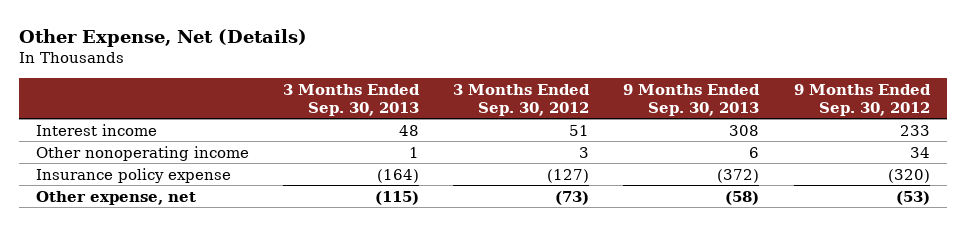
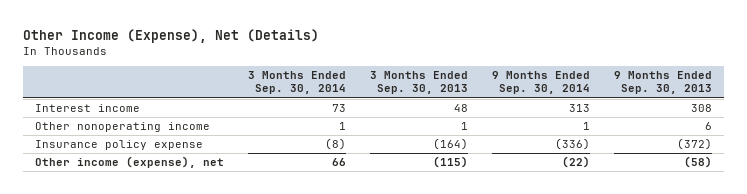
- Other Expense, Net (Details)
+ Other Income (Expense), Net (Details)
- | 3 Months Ended Sep. 30, 2013 | 3 Months Ended Sep. 30, 2012 | 9 Months Ended Sep. 30, 2013 | 9 Months Ended Sep. 30, 2012
+ | 3 Months Ended Sep. 30, 2014 | 3 Months Ended Sep. 30, 2013 | 9 Months Ended Sep. 30, 2014 | 9 Months Ended Sep. 30, 2013
- Other expense, net | (115) | (73) | (58) | (53)
+ Other income (expense), net | 66 | (115) | (22) | (58)

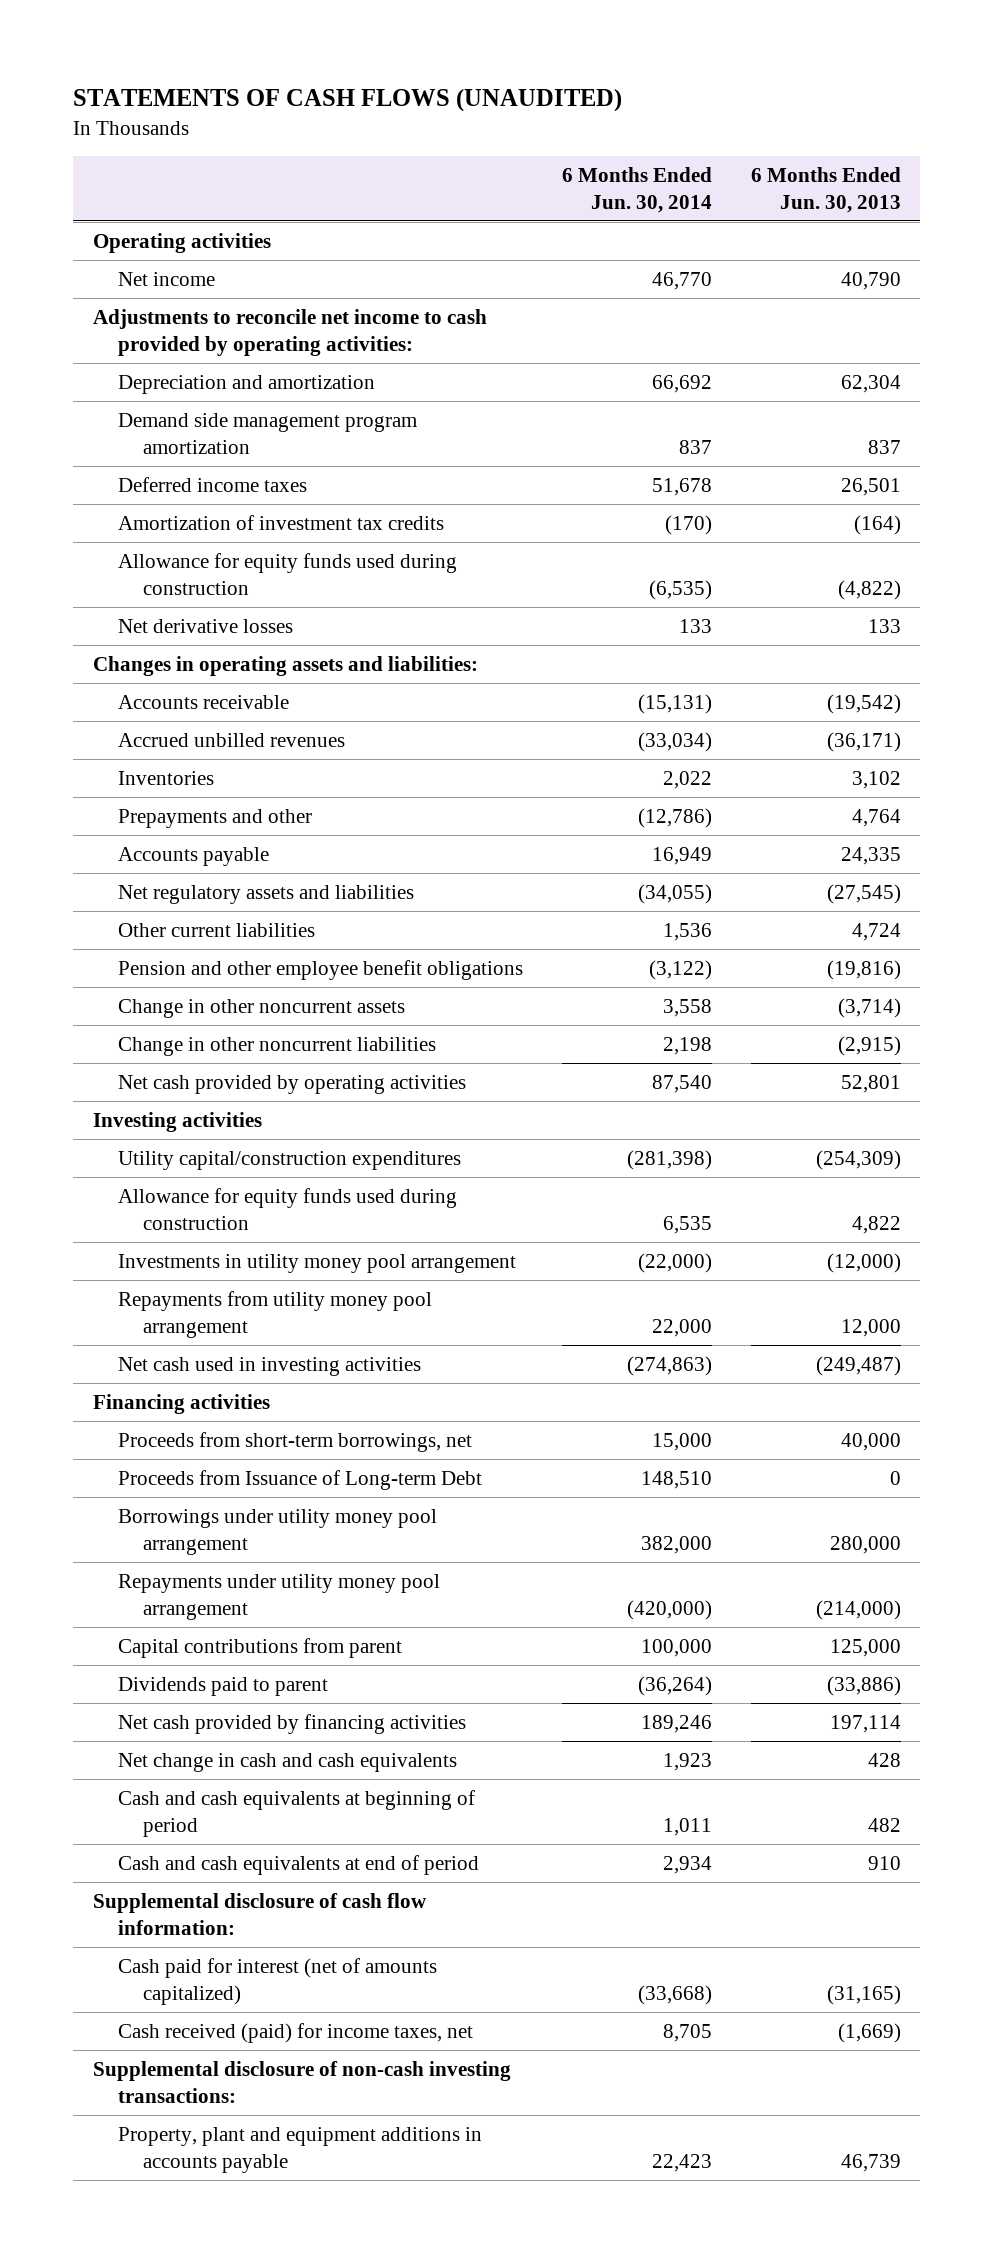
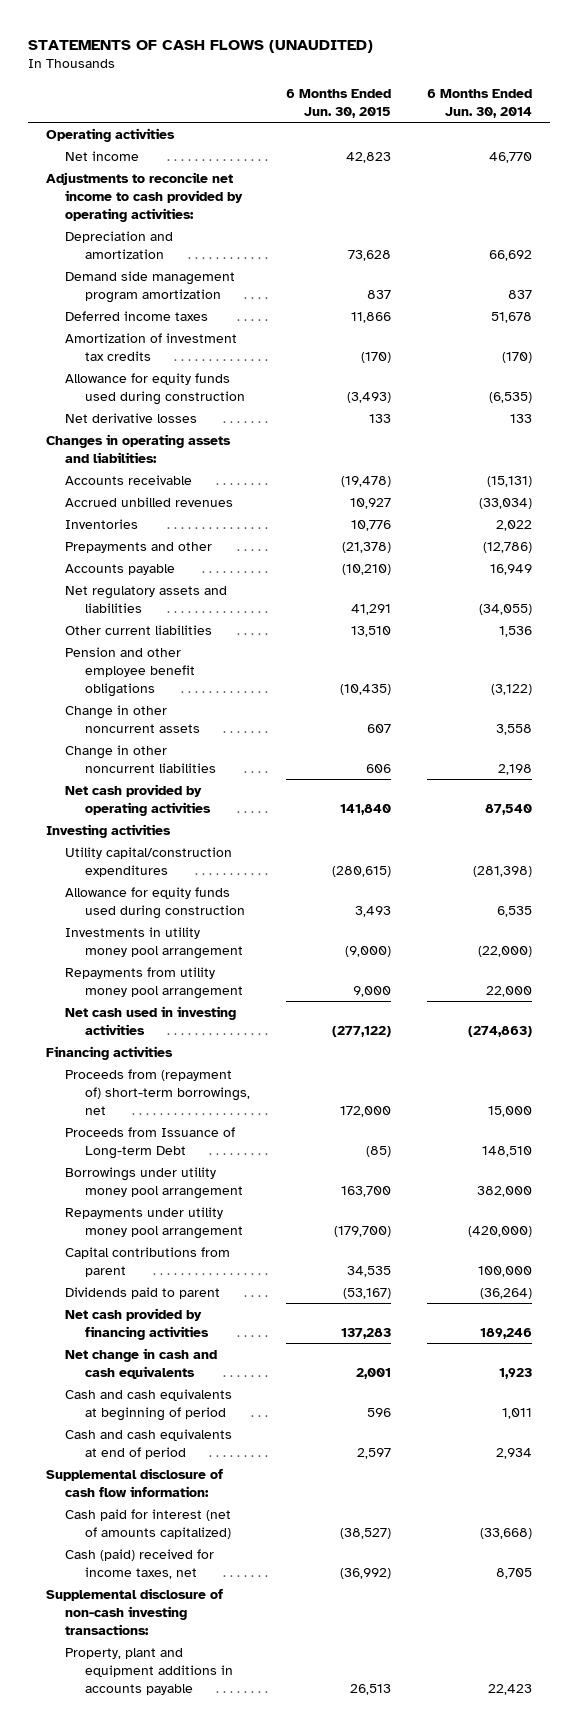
- | 6 Months Ended Jun. 30, 2014 | 6 Months Ended Jun. 30, 2013
+ | 6 Months Ended Jun. 30, 2015 | 6 Months Ended Jun. 30, 2014
- Proceeds from short-term borrowings, net | 15,000 | 40,000
+ Proceeds from (repayment of) short-term borrowings, net | 172,000 | 15,000
- Cash received (paid) for income taxes, net | 8,705 | (1,669)
+ Cash (paid) received for income taxes, net | (36,992) | 8,705

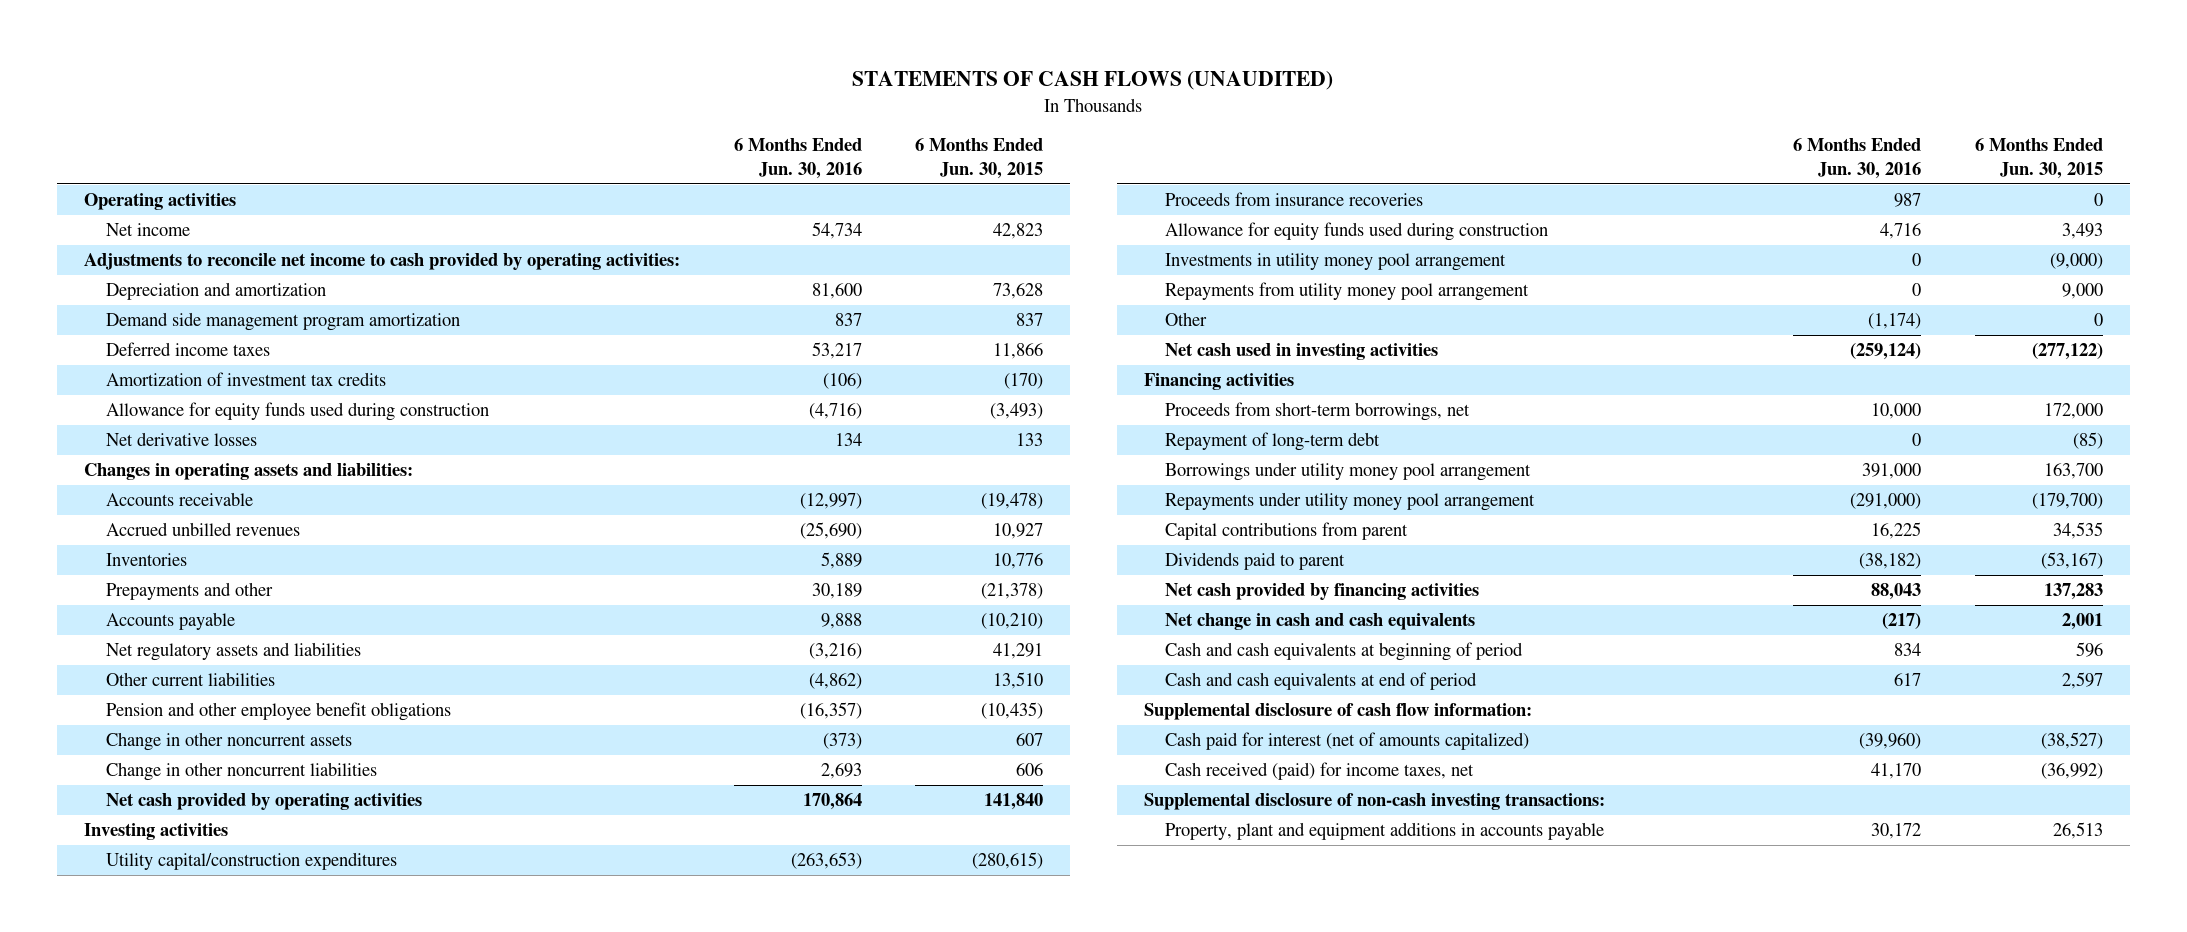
- | 6 Months Ended Jun. 30, 2015 | 6 Months Ended Jun. 30, 2014
+ | 6 Months Ended Jun. 30, 2016 | 6 Months Ended Jun. 30, 2015
+ Proceeds from insurance recoveries | 987 | 0
+ Other | (1,174) | 0
- Proceeds from (repayment of) short-term borrowings, net | 172,000 | 15,000
- Proceeds from Issuance of Long-term Debt | (85) | 148,510
+ Proceeds from short-term borrowings, net | 10,000 | 172,000
+ Repayment of long-term debt | 0 | (85)
- Cash (paid) received for income taxes, net | (36,992) | 8,705
+ Cash received (paid) for income taxes, net | 41,170 | (36,992)

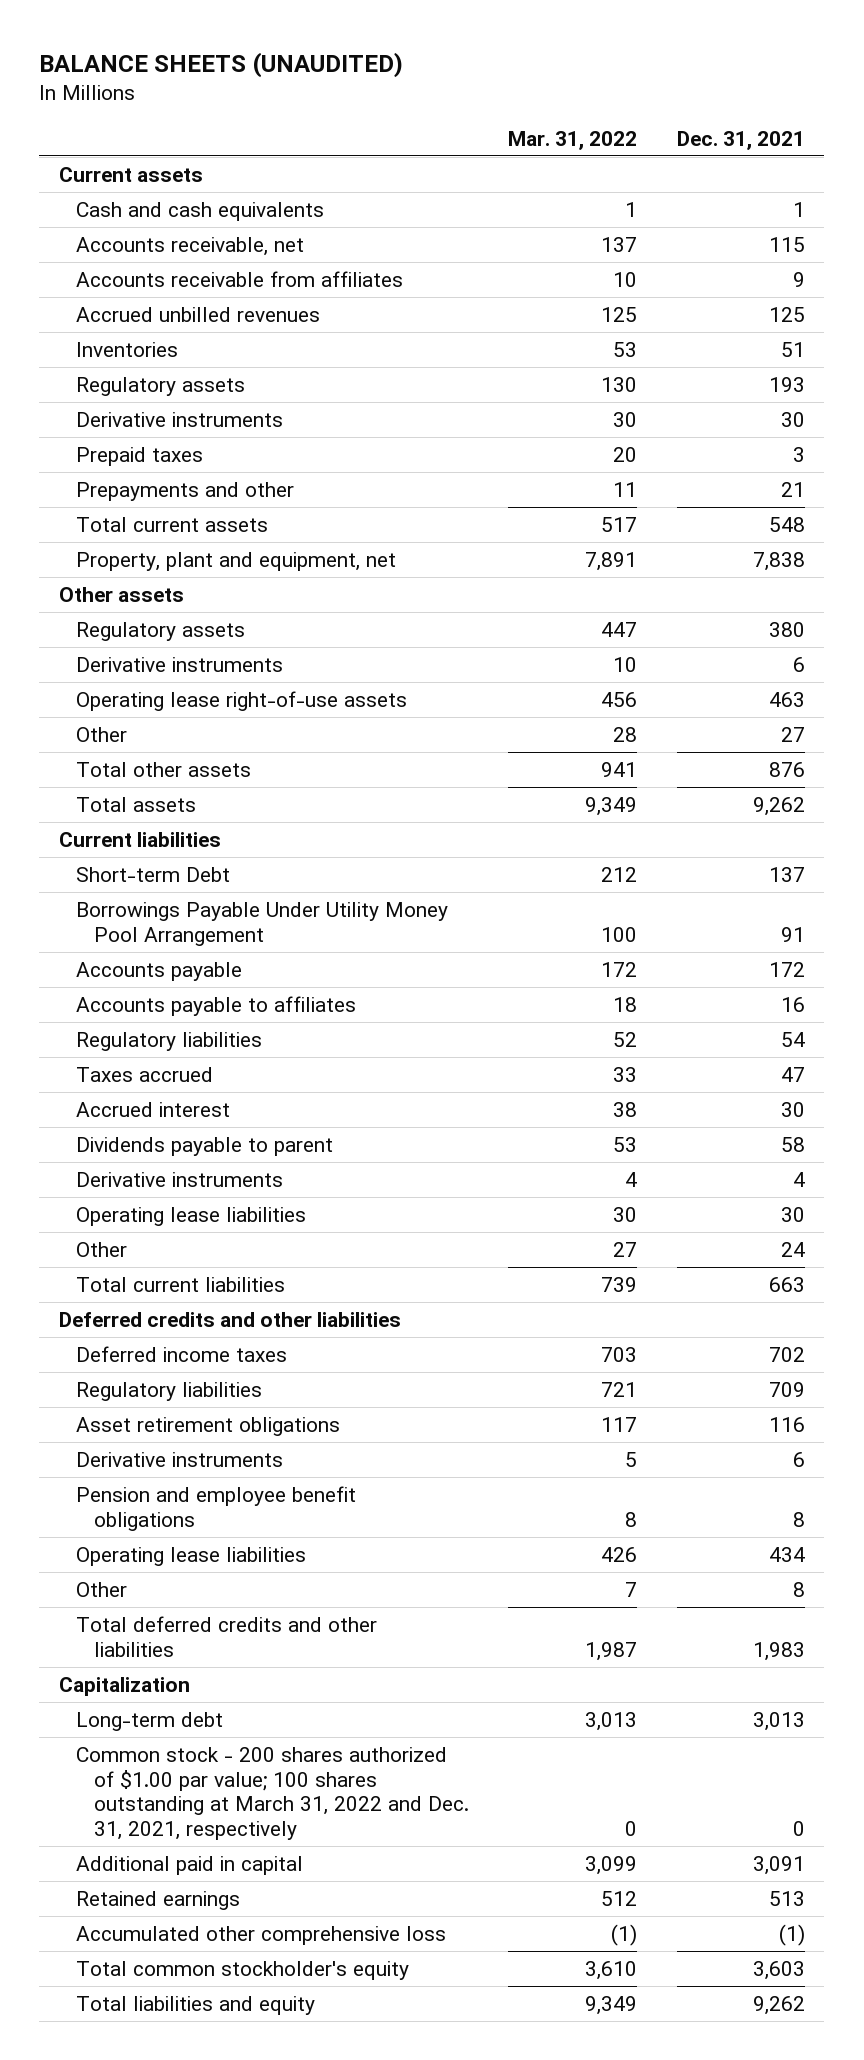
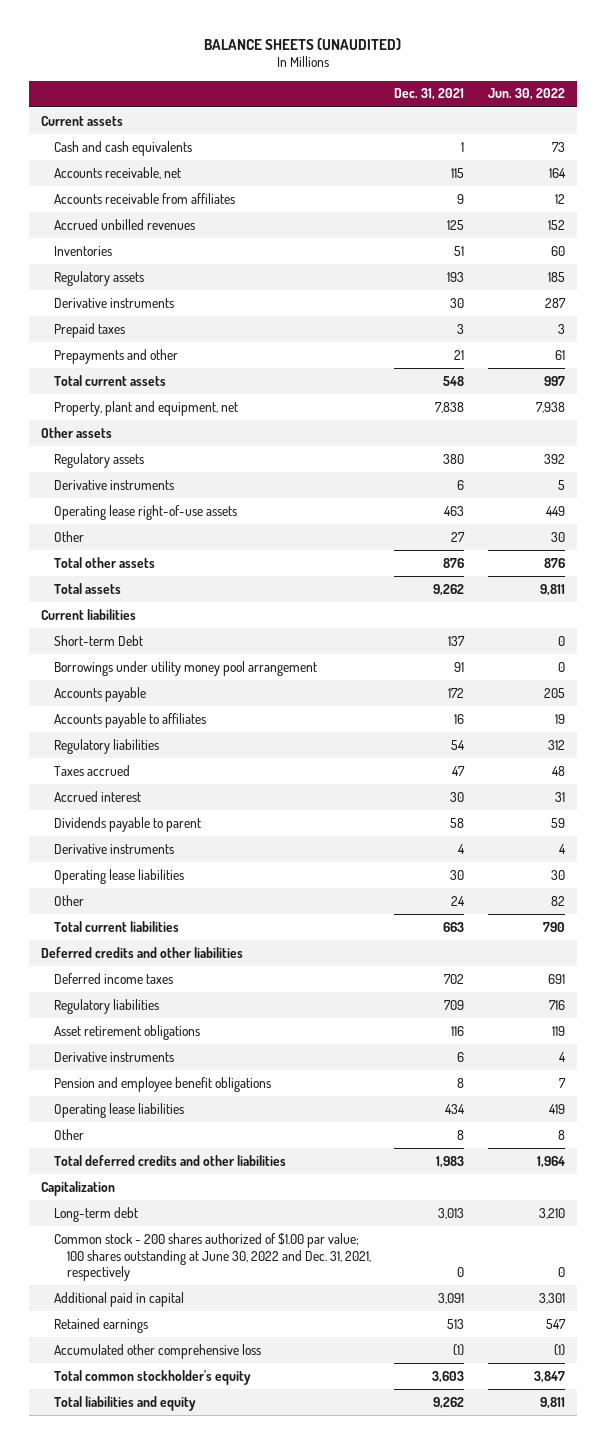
- | Mar. 31, 2022 | Dec. 31, 2021
+ | Dec. 31, 2021 | Jun. 30, 2022
- Borrowings Payable Under Utility Money Pool Arrangement | 100 | 91
+ Borrowings under utility money pool arrangement | 91 | 0
- Common stock - 200 shares authorized of $1.00 par value; 100 shares outstanding at March 31, 2022 and Dec. 31, 2021, respectively | 0 | 0
+ Common stock - 200 shares authorized of $1.00 par value; 100 shares outstanding at June 30, 2022 and Dec. 31, 2021, respectively | 0 | 0

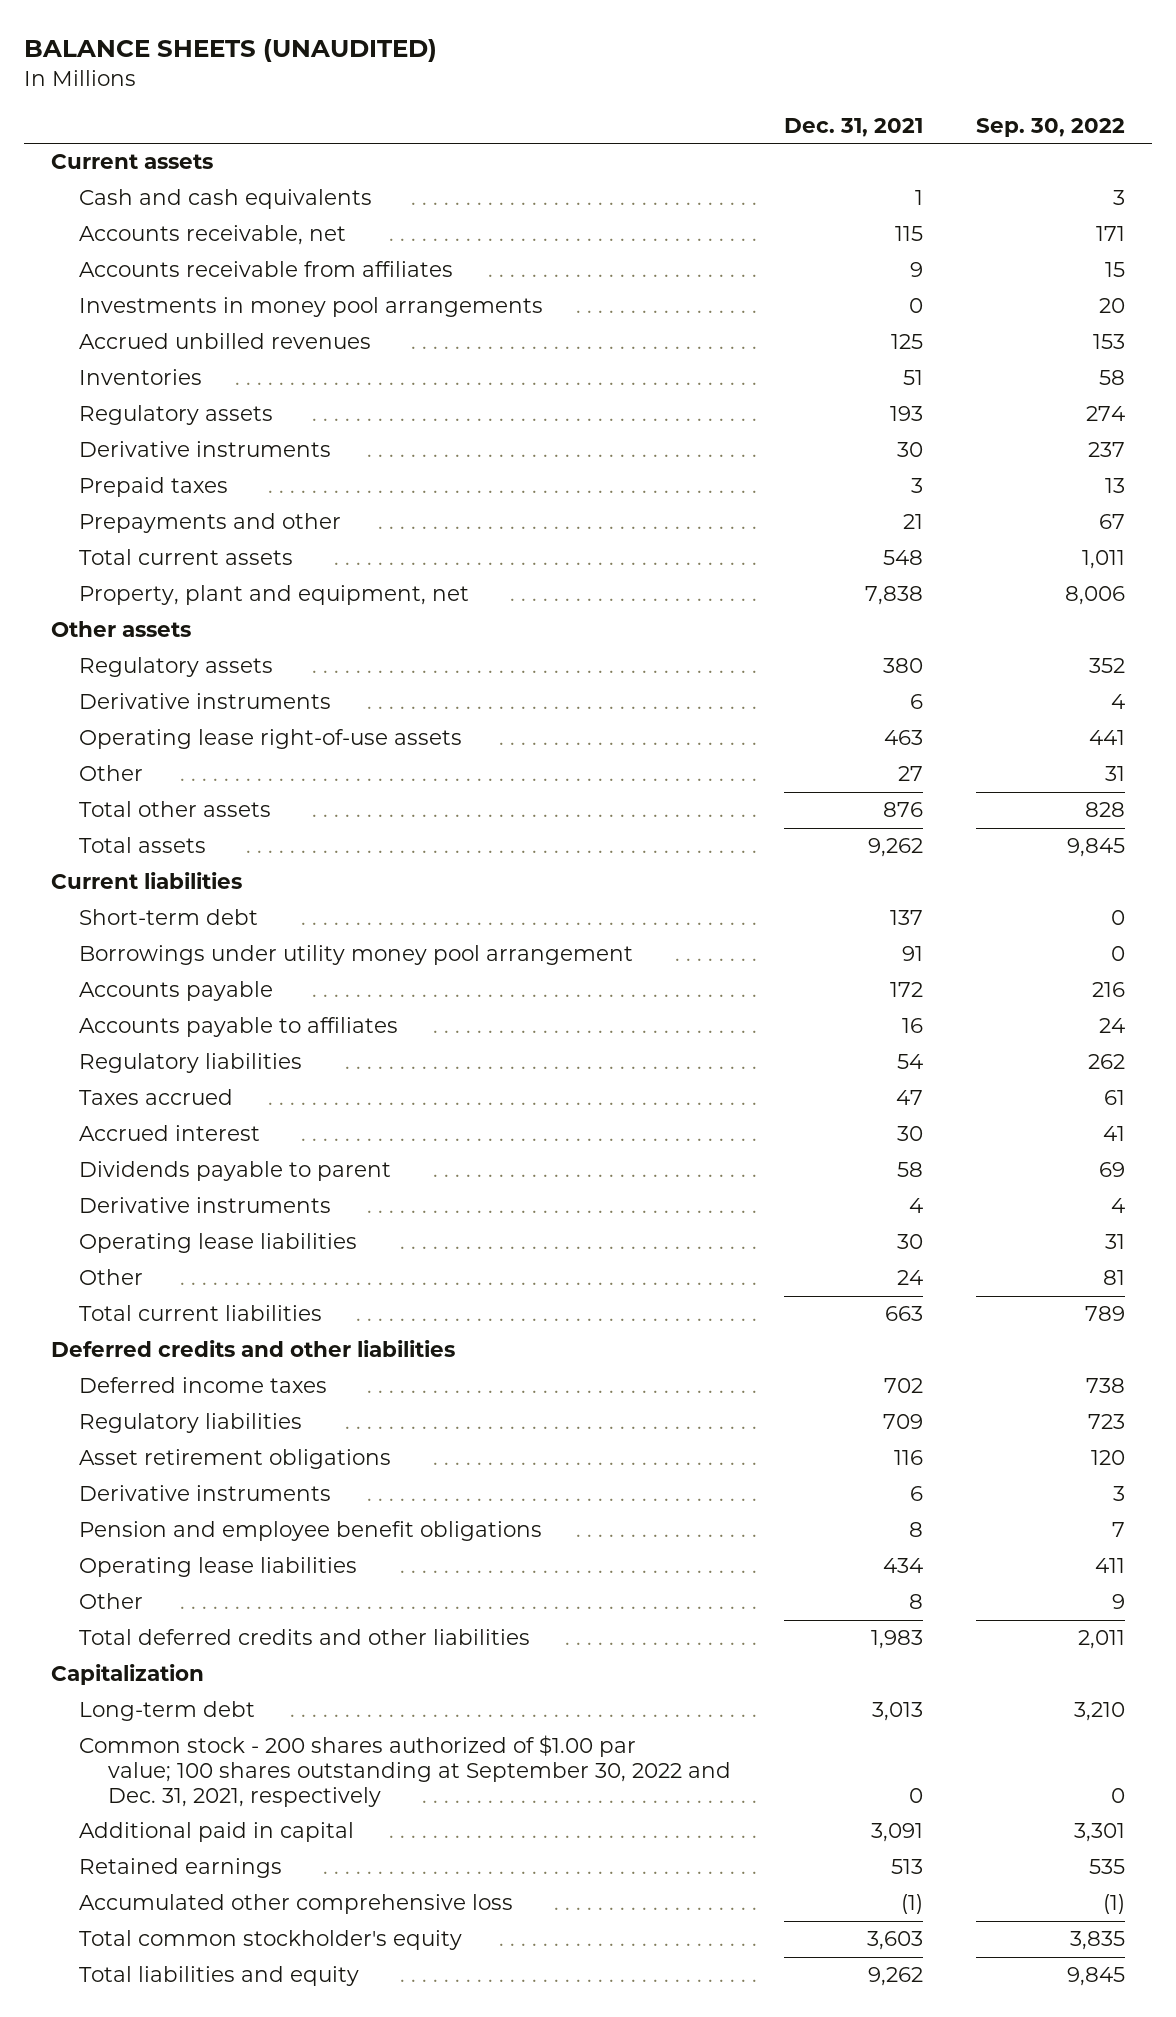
- | Dec. 31, 2021 | Jun. 30, 2022
+ | Dec. 31, 2021 | Sep. 30, 2022
+ Investments in money pool arrangements | 0 | 20
- Short-term Debt | 137 | 0
+ Short-term debt | 137 | 0
- Common stock - 200 shares authorized of $1.00 par value; 100 shares outstanding at June 30, 2022 and Dec. 31, 2021, respectively | 0 | 0
+ Common stock - 200 shares authorized of $1.00 par value; 100 shares outstanding at September 30, 2022 and Dec. 31, 2021, respectively | 0 | 0

